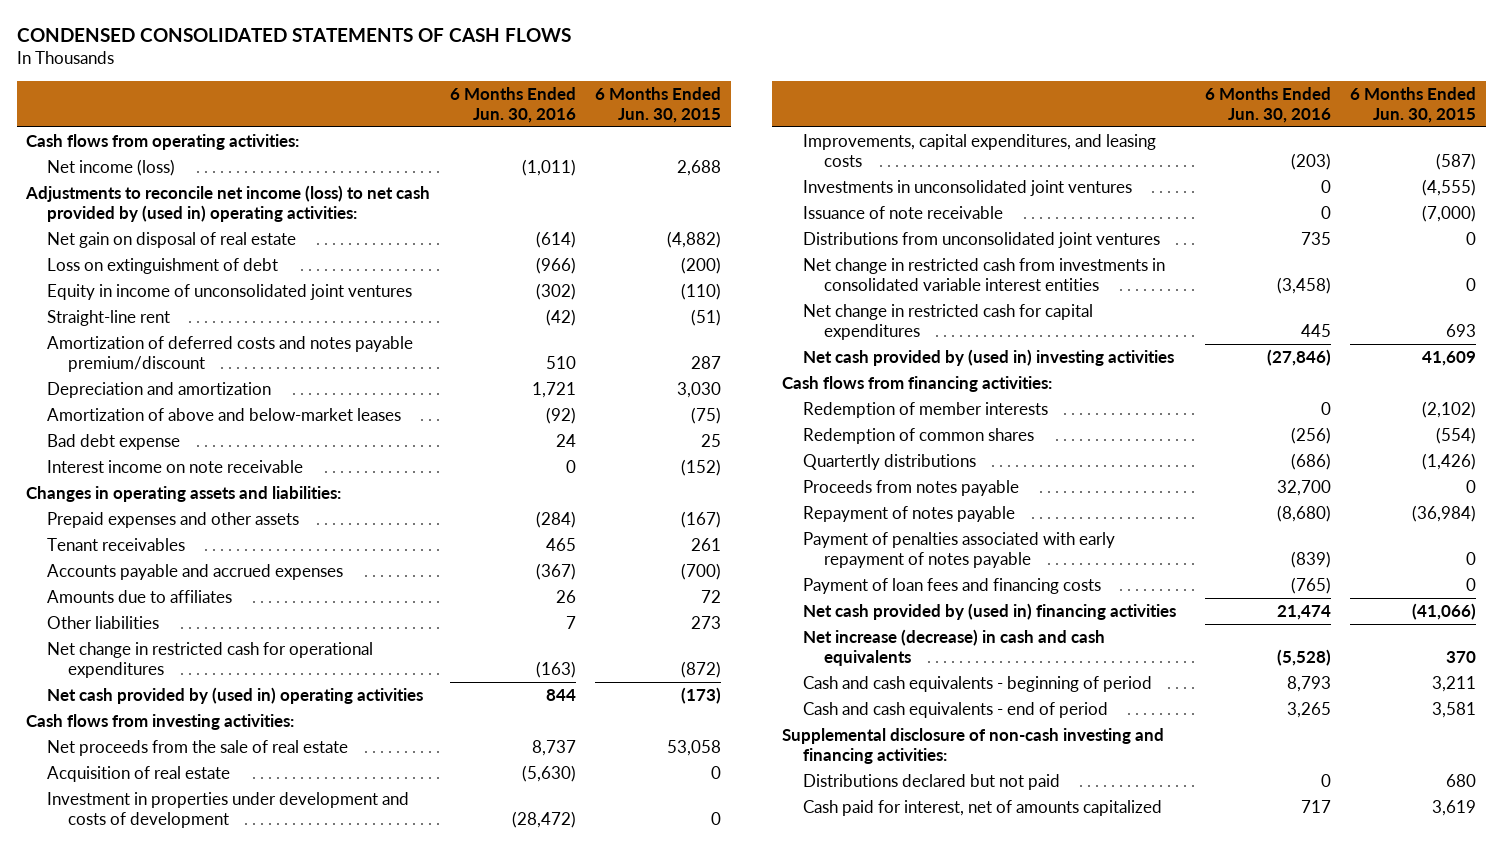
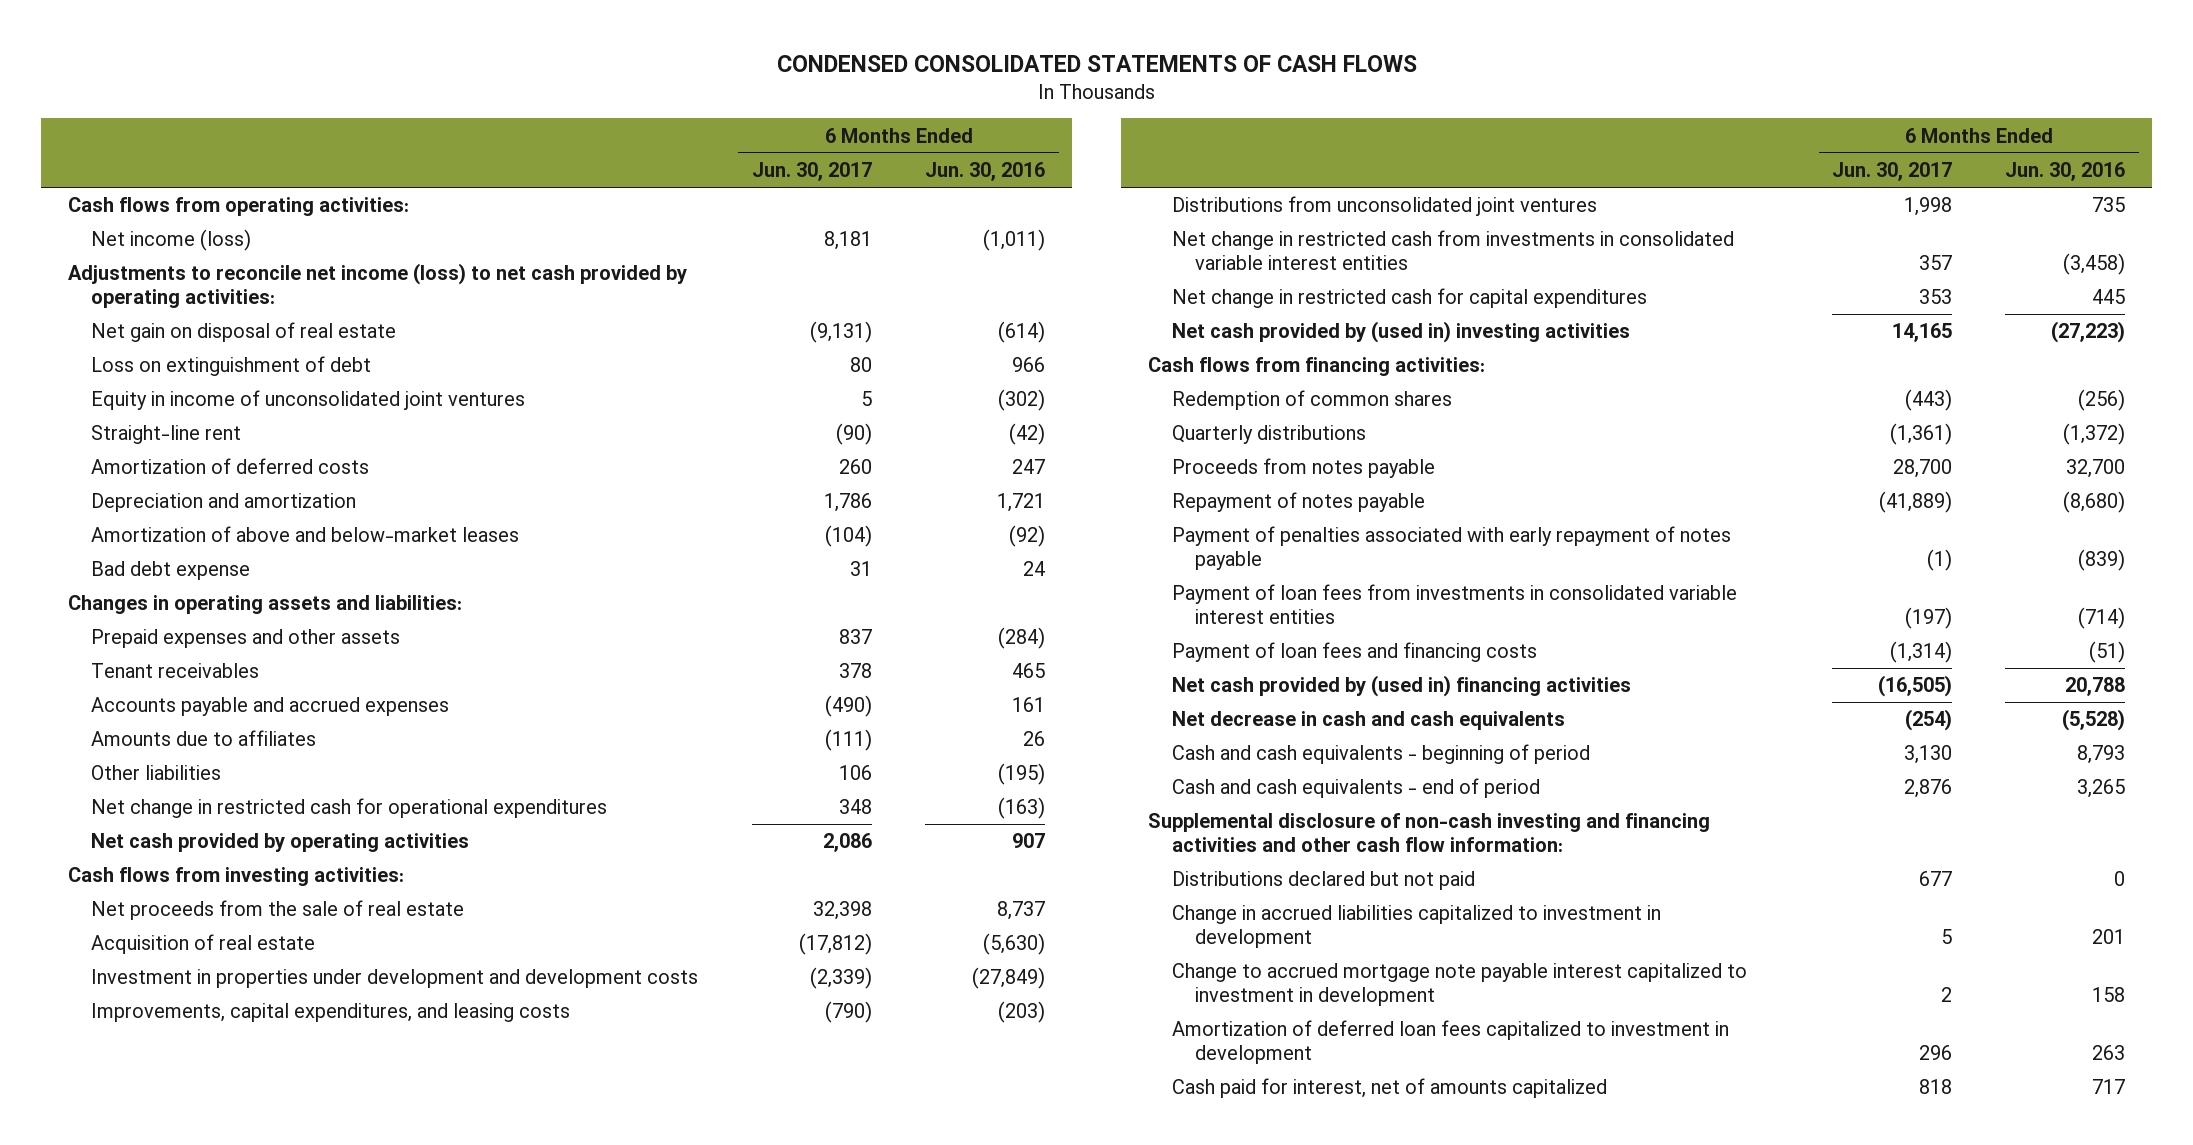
- | 6 Months Ended Jun. 30, 2016 | 6 Months Ended Jun. 30, 2015
+ | 6 Months Ended Jun. 30, 2017 | 6 Months Ended Jun. 30, 2016
- Adjustments to reconcile net income (loss) to net cash provided by (used in) operating activities:
+ Adjustments to reconcile net income (loss) to net cash provided by operating activities:
- Loss on extinguishment of debt | (966) | (200)
+ Loss on extinguishment of debt | 80 | 966
- Amortization of deferred costs and notes payable premium/discount | 510 | 287
+ Amortization of deferred costs | 260 | 247
- Interest income on note receivable | 0 | (152)
- Accounts payable and accrued expenses | (367) | (700)
+ Accounts payable and accrued expenses | (490) | 161
- Other liabilities | 7 | 273
+ Other liabilities | 106 | (195)
- Net cash provided by (used in) operating activities | 844 | (173)
+ Net cash provided by operating activities | 2,086 | 907
- Investment in properties under development and costs of development | (28,472) | 0
+ Investment in properties under development and development costs | (2,339) | (27,849)
- Investments in unconsolidated joint ventures | 0 | (4,555)
- Issuance of note receivable | 0 | (7,000)
- Net cash provided by (used in) investing activities | (27,846) | 41,609
+ Net cash provided by (used in) investing activities | 14,165 | (27,223)
- Redemption of member interests | 0 | (2,102)
- Quartertly distributions | (686) | (1,426)
+ Quarterly distributions | (1,361) | (1,372)
- Payment of loan fees and financing costs | (765) | 0
- Net cash provided by (used in) financing activities | 21,474 | (41,066)
- Net increase (decrease) in cash and cash equivalents | (5,528) | 370
+ Payment of loan fees from investments in consolidated variable interest entities | (197) | (714)
+ Payment of loan fees and financing costs | (1,314) | (51)
+ Net cash provided by (used in) financing activities | (16,505) | 20,788
+ Net decrease in cash and cash equivalents | (254) | (5,528)
- Supplemental disclosure of non-cash investing and financing activities:
+ Supplemental disclosure of non-cash investing and financing activities and other cash flow information:
+ Change in accrued liabilities capitalized to investment in development | 5 | 201
+ Change to accrued mortgage note payable interest capitalized to investment in development | 2 | 158
+ Amortization of deferred loan fees capitalized to investment in development | 296 | 263

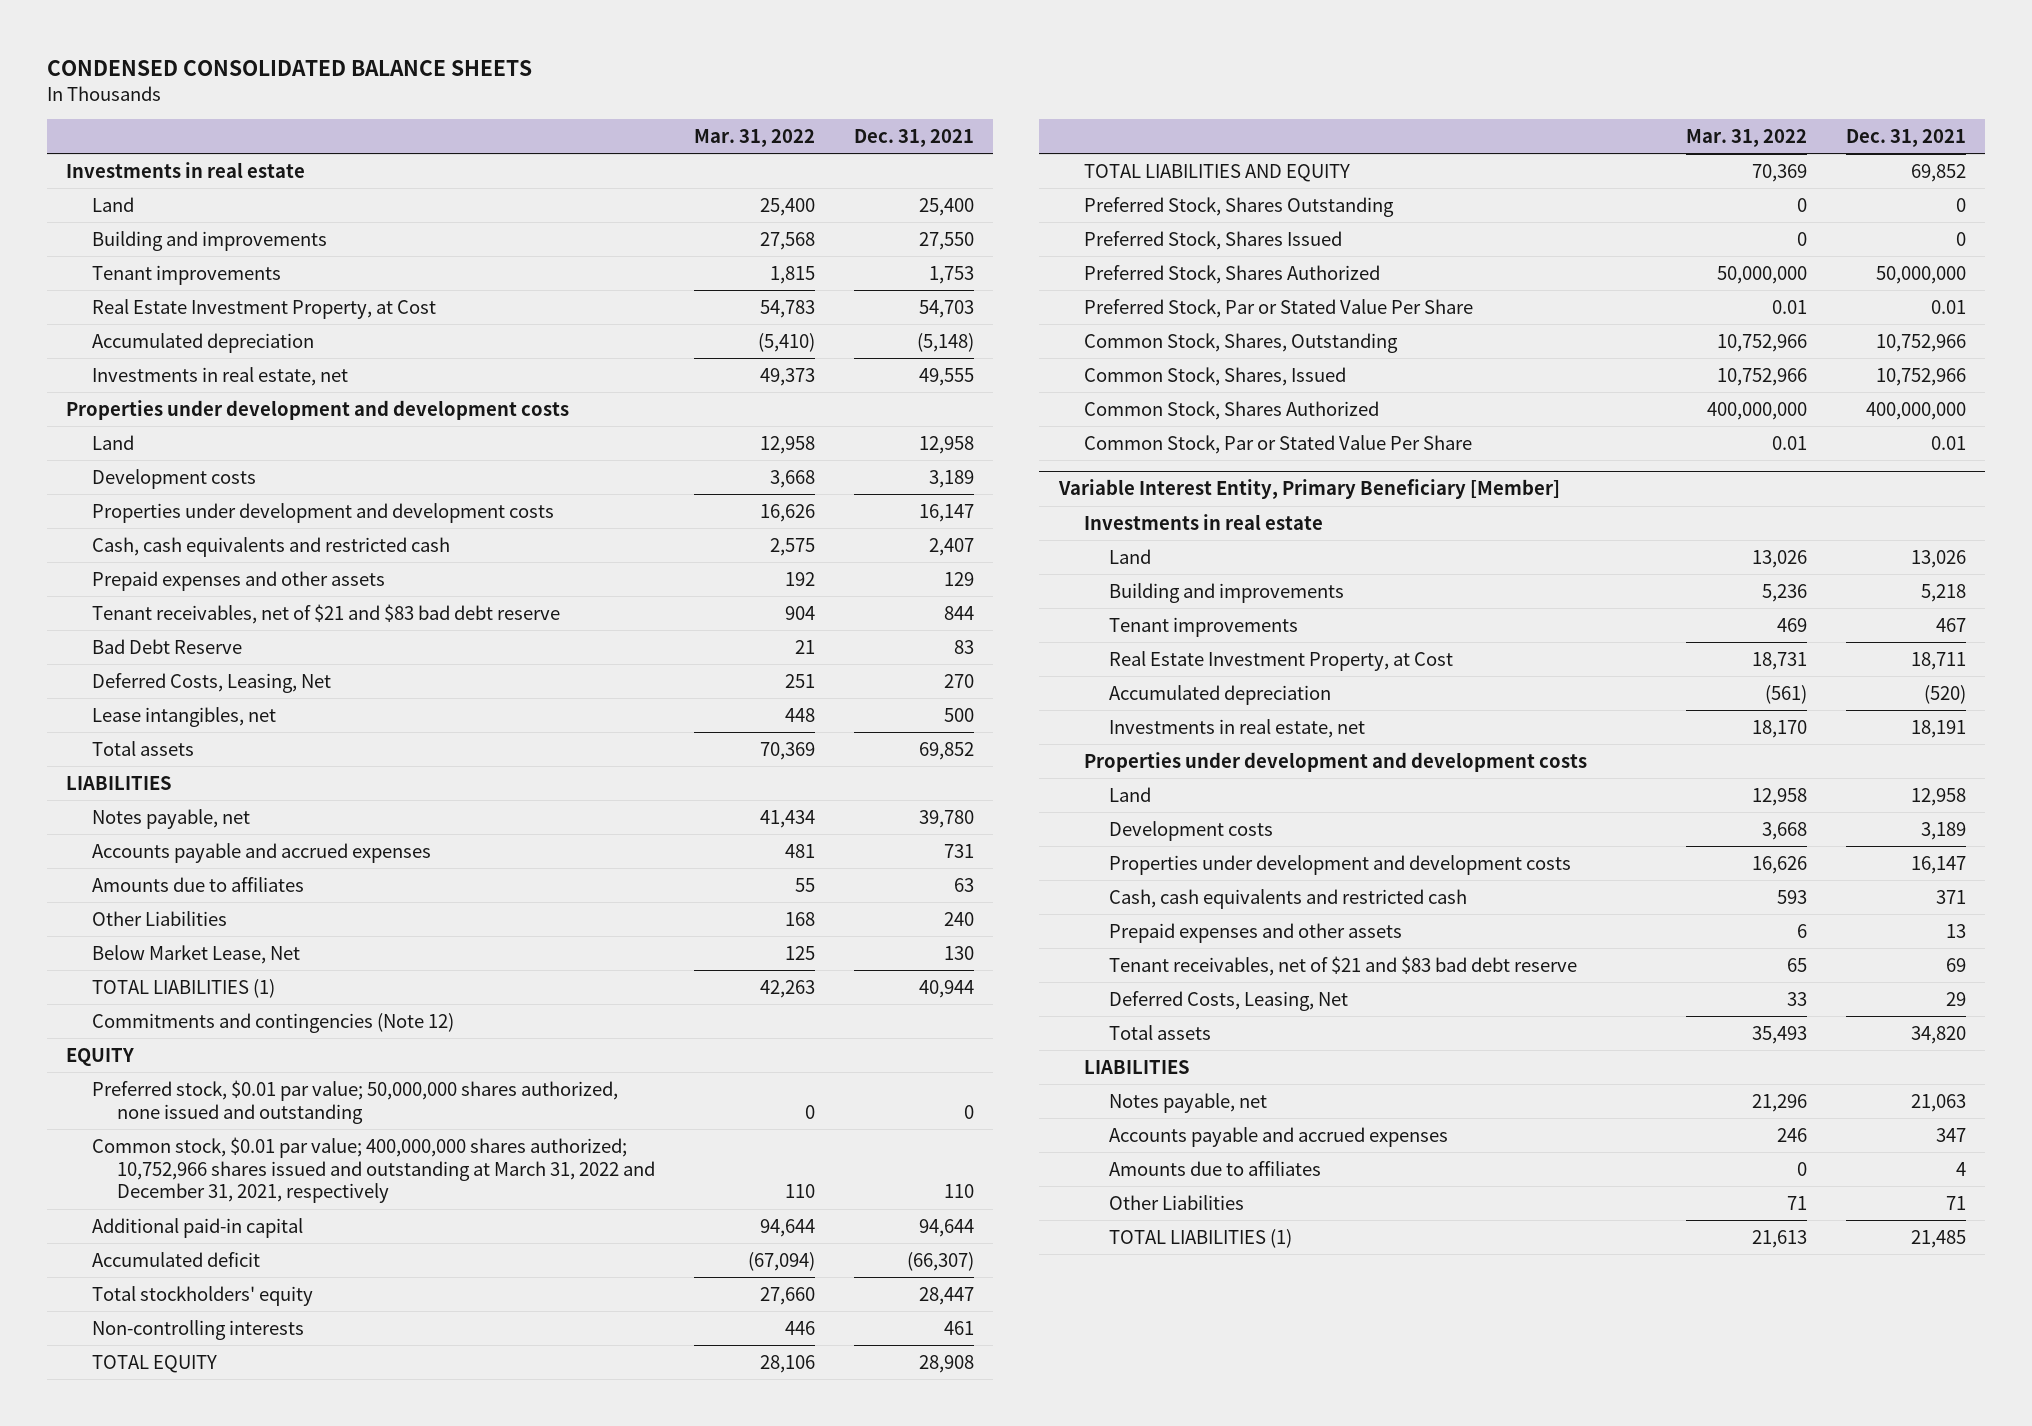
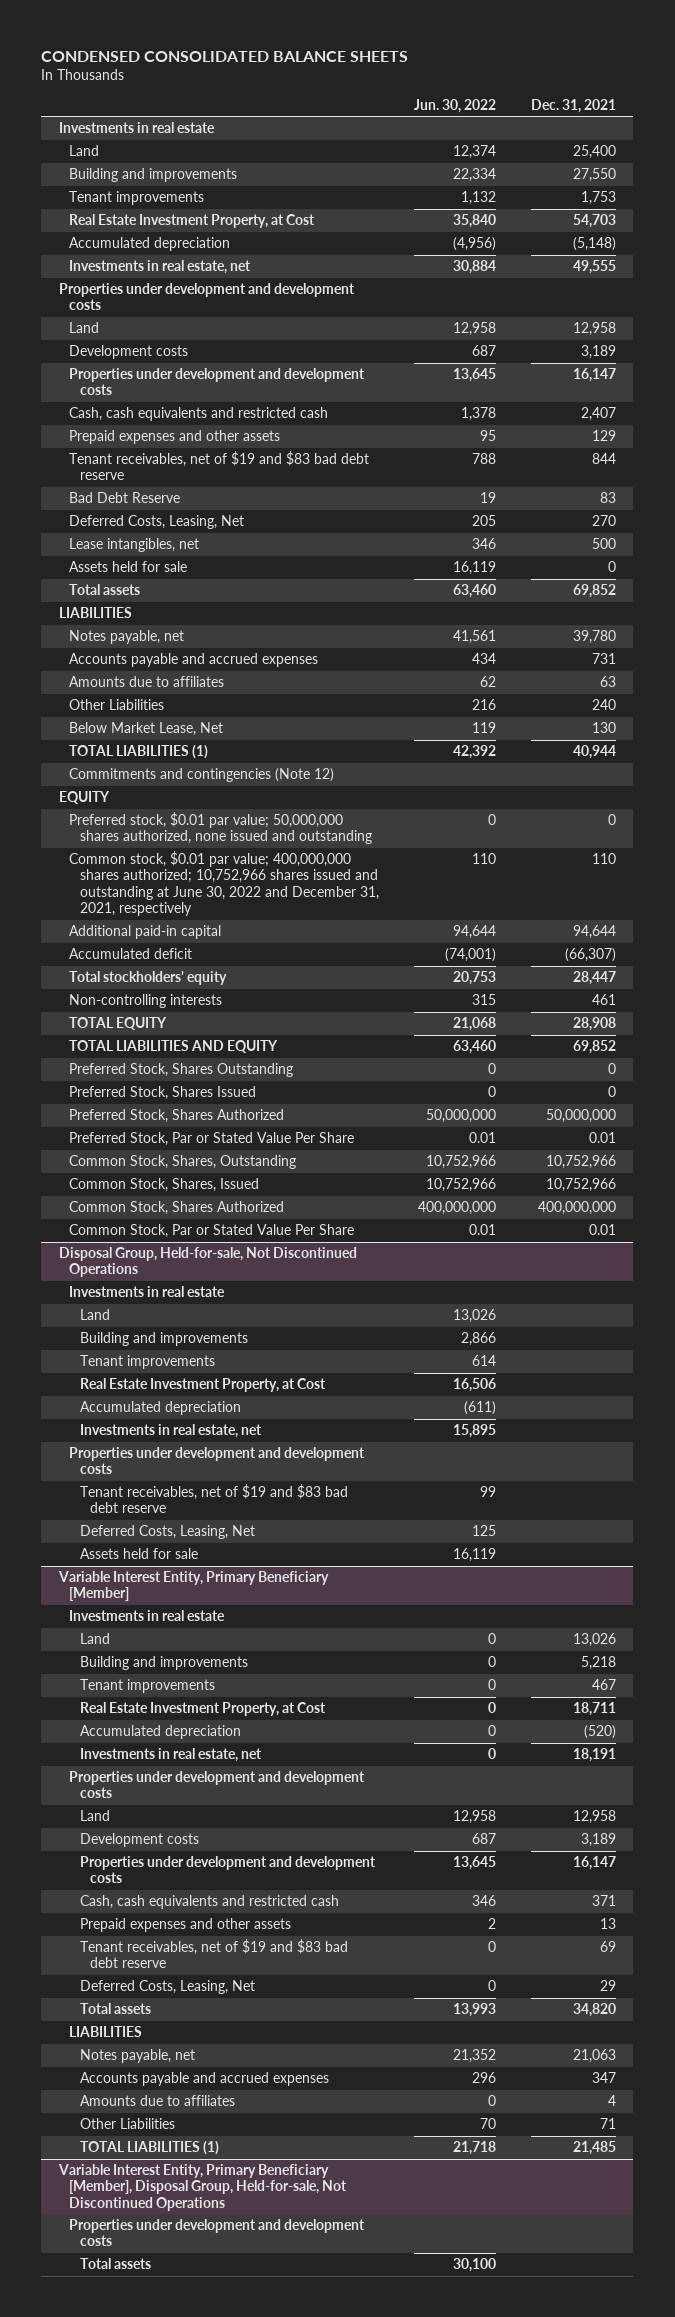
- | Mar. 31, 2022 | Dec. 31, 2021
+ | Jun. 30, 2022 | Dec. 31, 2021
- Tenant receivables, net of $21 and $83 bad debt reserve | 904 | 844
+ Tenant receivables, net of $19 and $83 bad debt reserve | 788 | 844
+ Assets held for sale | 16,119 | 0
- Common stock, $0.01 par value; 400,000,000 shares authorized; 10,752,966 shares issued and outstanding at March 31, 2022 and December 31, 2021, respectively | 110 | 110
+ Common stock, $0.01 par value; 400,000,000 shares authorized; 10,752,966 shares issued and outstanding at June 30, 2022 and December 31, 2021, respectively | 110 | 110
+ Disposal Group, Held-for-sale, Not Discontinued Operations
+ Investments in real estate
+ Land | 13,026 |
+ Building and improvements | 2,866 |
+ Tenant improvements | 614 |
+ Real Estate Investment Property, at Cost | 16,506 |
+ Accumulated depreciation | (611) |
+ Investments in real estate, net | 15,895 |
+ Properties under development and development costs
+ Tenant receivables, net of $19 and $83 bad debt reserve | 99 |
+ Deferred Costs, Leasing, Net | 125 |
+ Assets held for sale | 16,119 |
@ Variable Interest Entity, Primary Beneficiary [Member]
- Tenant receivables, net of $21 and $83 bad debt reserve | 65 | 69
+ Tenant receivables, net of $19 and $83 bad debt reserve | 0 | 69
+ Variable Interest Entity, Primary Beneficiary [Member], Disposal Group, Held-for-sale, Not Discontinued Operations
+ Properties under development and development costs
+ Total assets | 30,100 |

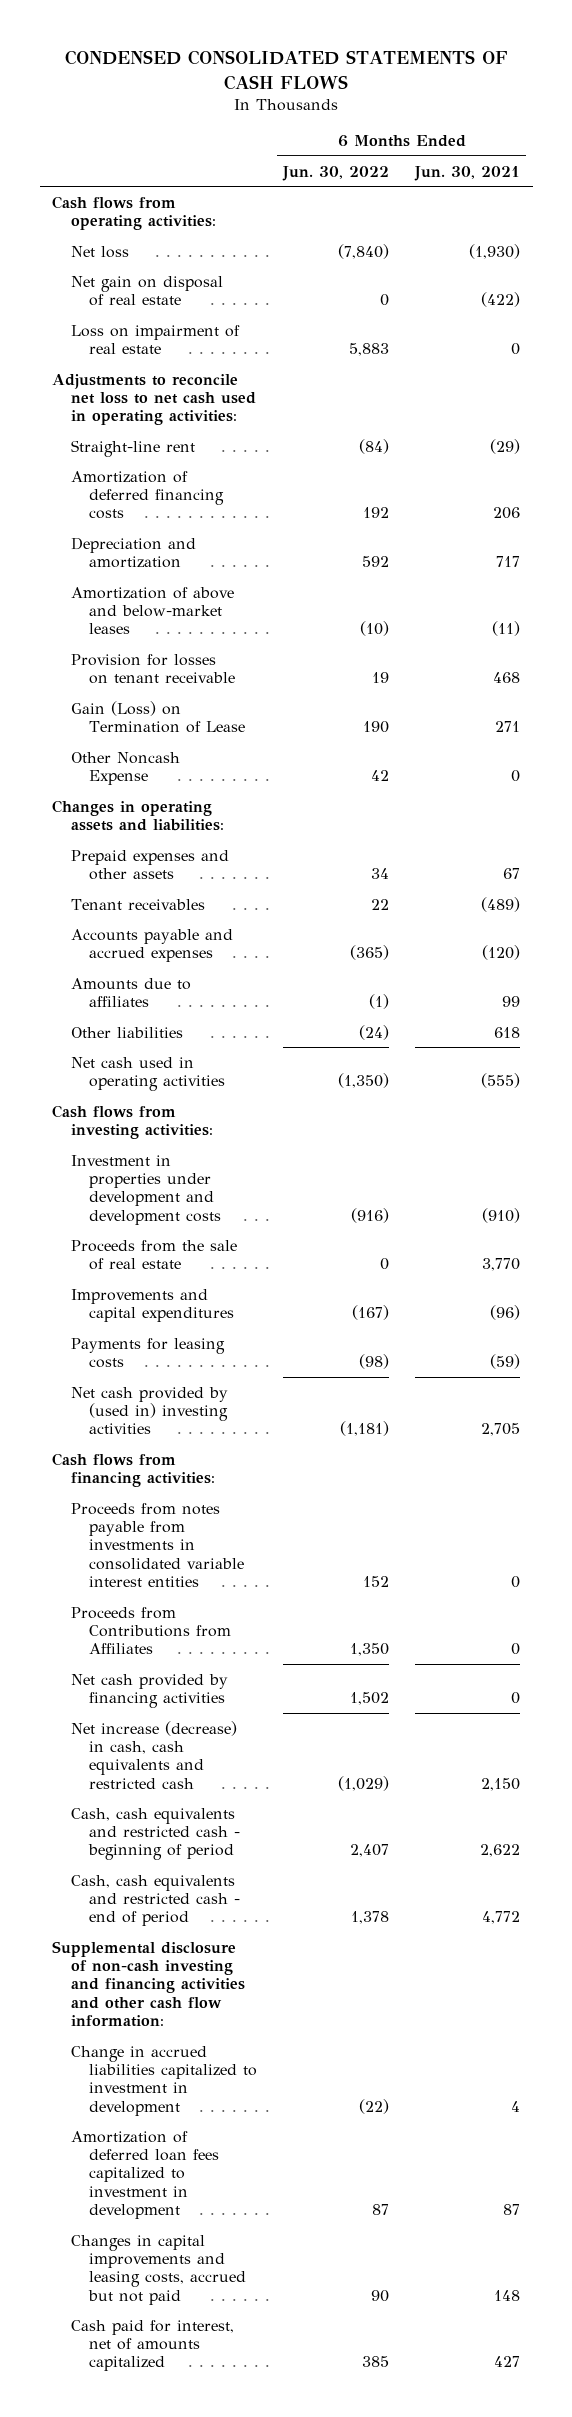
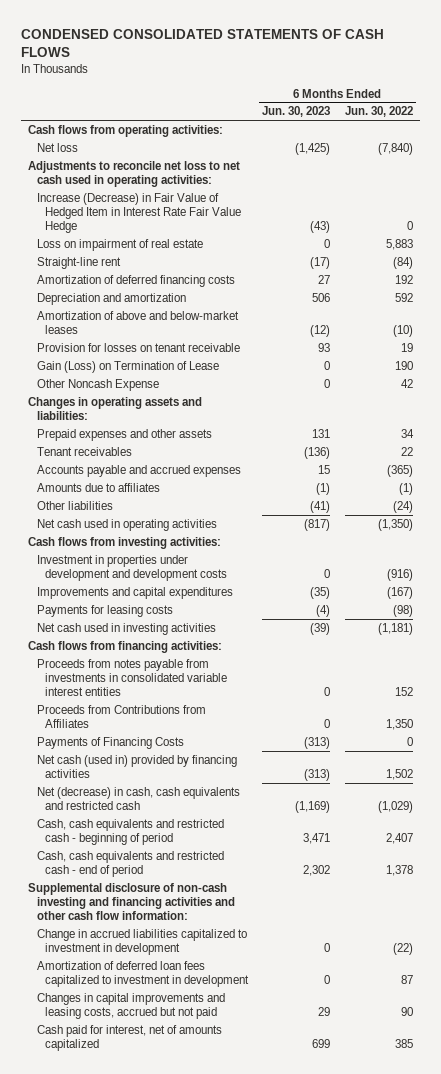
- | 6 Months Ended Jun. 30, 2022 | 6 Months Ended Jun. 30, 2021
+ | 6 Months Ended Jun. 30, 2023 | 6 Months Ended Jun. 30, 2022
- Net gain on disposal of real estate | 0 | (422)
+ Increase (Decrease) in Fair Value of Hedged Item in Interest Rate Fair Value Hedge | (43) | 0
moved down: Loss on impairment of real estate | 0 | 5,883
- Proceeds from the sale of real estate | 0 | 3,770
- Net cash provided by (used in) investing activities | (1,181) | 2,705
+ Net cash used in investing activities | (39) | (1,181)
- Net cash provided by financing activities | 1,502 | 0
- Net increase (decrease) in cash, cash equivalents and restricted cash | (1,029) | 2,150
+ Payments of Financing Costs | (313) | 0
+ Net cash (used in) provided by financing activities | (313) | 1,502
+ Net (decrease) in cash, cash equivalents and restricted cash | (1,169) | (1,029)

